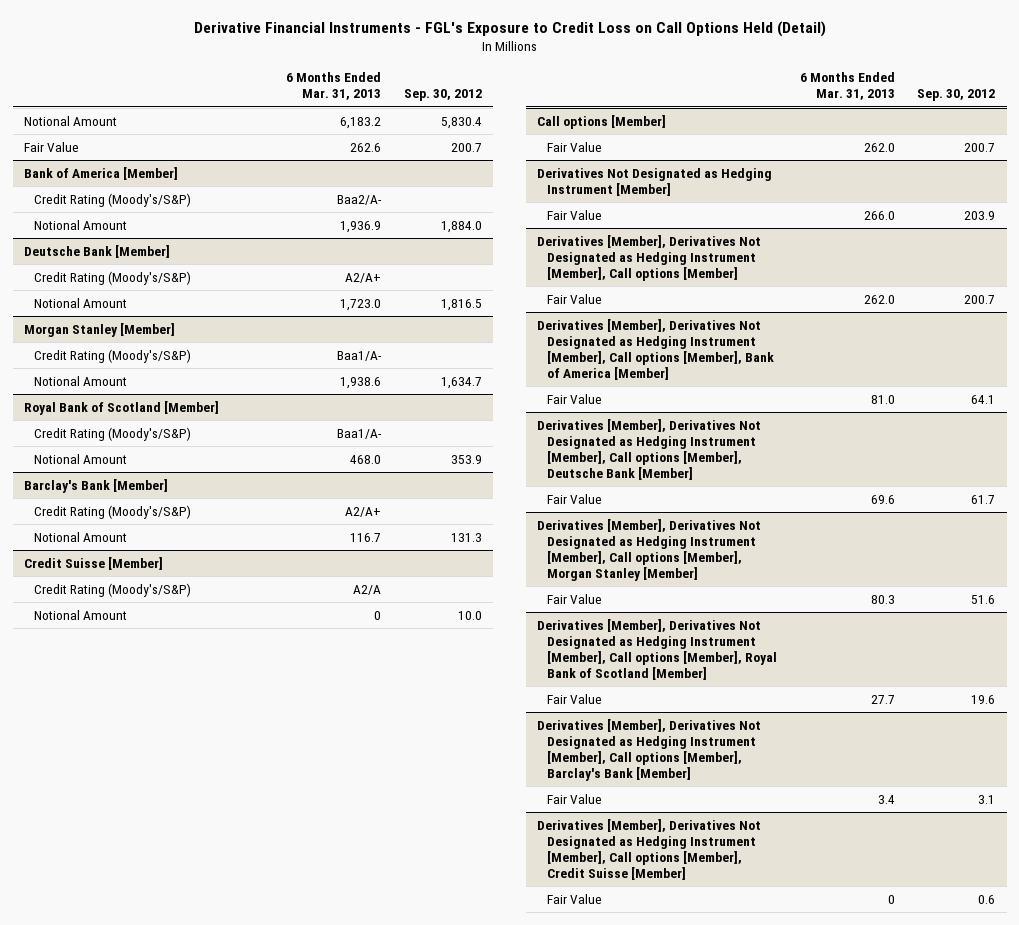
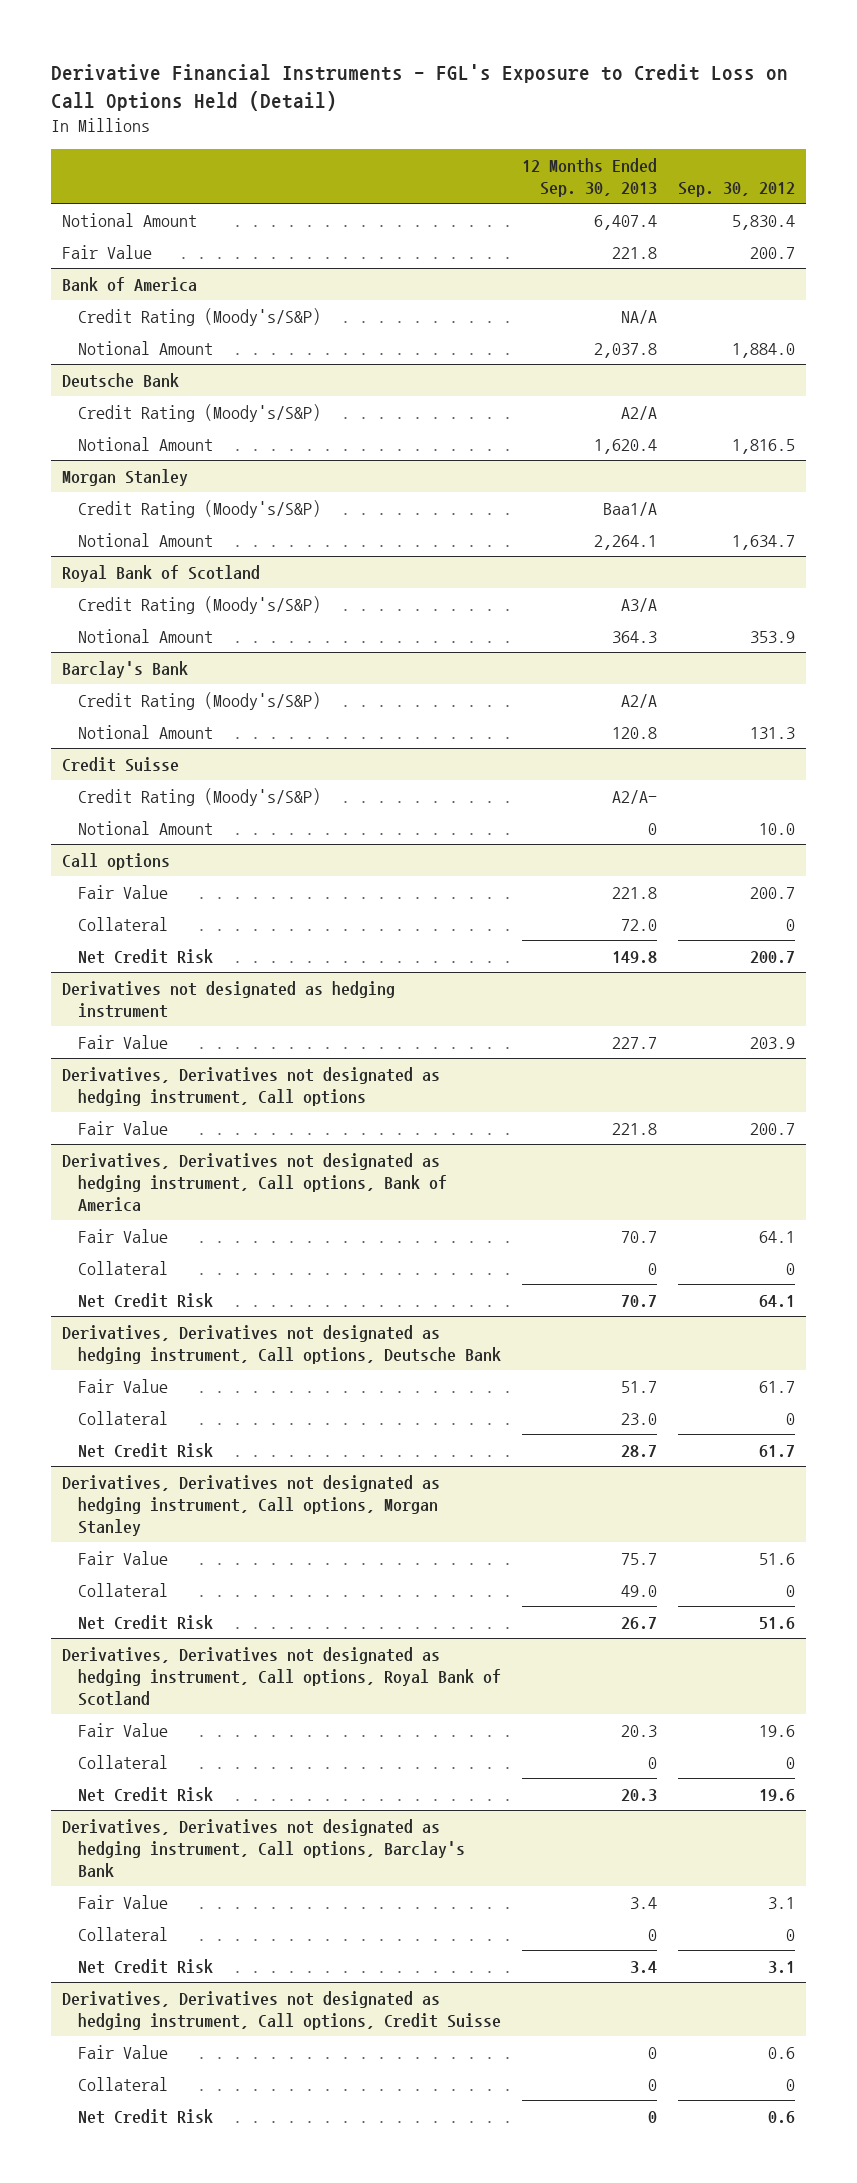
- | 6 Months Ended Mar. 31, 2013 | Sep. 30, 2012
+ | 12 Months Ended Sep. 30, 2013 | Sep. 30, 2012
- Bank of America [Member]
+ Bank of America
- Deutsche Bank [Member]
+ Deutsche Bank
- Morgan Stanley [Member]
+ Morgan Stanley
- Royal Bank of Scotland [Member]
+ Royal Bank of Scotland
- Barclay's Bank [Member]
+ Barclay's Bank
- Credit Suisse [Member]
+ Credit Suisse
- Call options [Member]
+ Call options
- Derivatives Not Designated as Hedging Instrument [Member]
+ Collateral | 72.0 | 0
+ Net Credit Risk | 149.8 | 200.7
+ Derivatives not designated as hedging instrument
- Derivatives [Member], Derivatives Not Designated as Hedging Instrument [Member], Call options [Member]
+ Derivatives, Derivatives not designated as hedging instrument, Call options
- Derivatives [Member], Derivatives Not Designated as Hedging Instrument [Member], Call options [Member], Bank of America [Member]
+ Derivatives, Derivatives not designated as hedging instrument, Call options, Bank of America
- Derivatives [Member], Derivatives Not Designated as Hedging Instrument [Member], Call options [Member], Deutsche Bank [Member]
+ Collateral | 0 | 0
+ Net Credit Risk | 70.7 | 64.1
+ Derivatives, Derivatives not designated as hedging instrument, Call options, Deutsche Bank
- Derivatives [Member], Derivatives Not Designated as Hedging Instrument [Member], Call options [Member], Morgan Stanley [Member]
+ Collateral | 23.0 | 0
+ Net Credit Risk | 28.7 | 61.7
+ Derivatives, Derivatives not designated as hedging instrument, Call options, Morgan Stanley
- Derivatives [Member], Derivatives Not Designated as Hedging Instrument [Member], Call options [Member], Royal Bank of Scotland [Member]
+ Collateral | 49.0 | 0
+ Net Credit Risk | 26.7 | 51.6
+ Derivatives, Derivatives not designated as hedging instrument, Call options, Royal Bank of Scotland
- Derivatives [Member], Derivatives Not Designated as Hedging Instrument [Member], Call options [Member], Barclay's Bank [Member]
+ Collateral | 0 | 0
+ Net Credit Risk | 20.3 | 19.6
+ Derivatives, Derivatives not designated as hedging instrument, Call options, Barclay's Bank
- Derivatives [Member], Derivatives Not Designated as Hedging Instrument [Member], Call options [Member], Credit Suisse [Member]
+ Collateral | 0 | 0
+ Net Credit Risk | 3.4 | 3.1
+ Derivatives, Derivatives not designated as hedging instrument, Call options, Credit Suisse
+ Collateral | 0 | 0
+ Net Credit Risk | 0 | 0.6

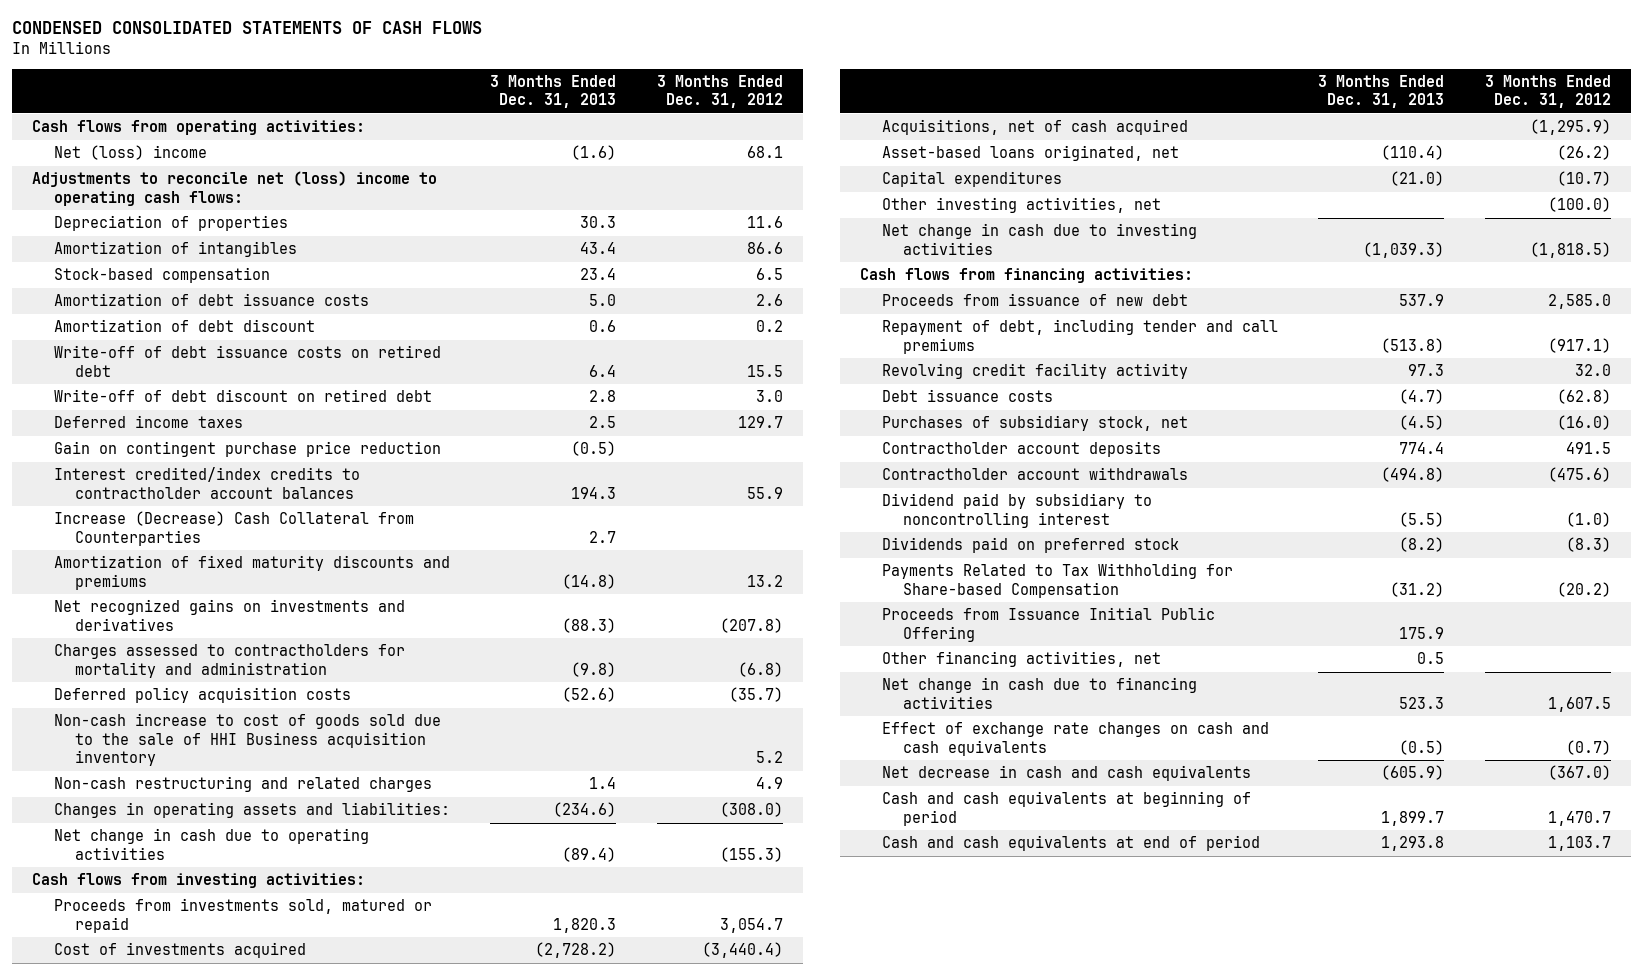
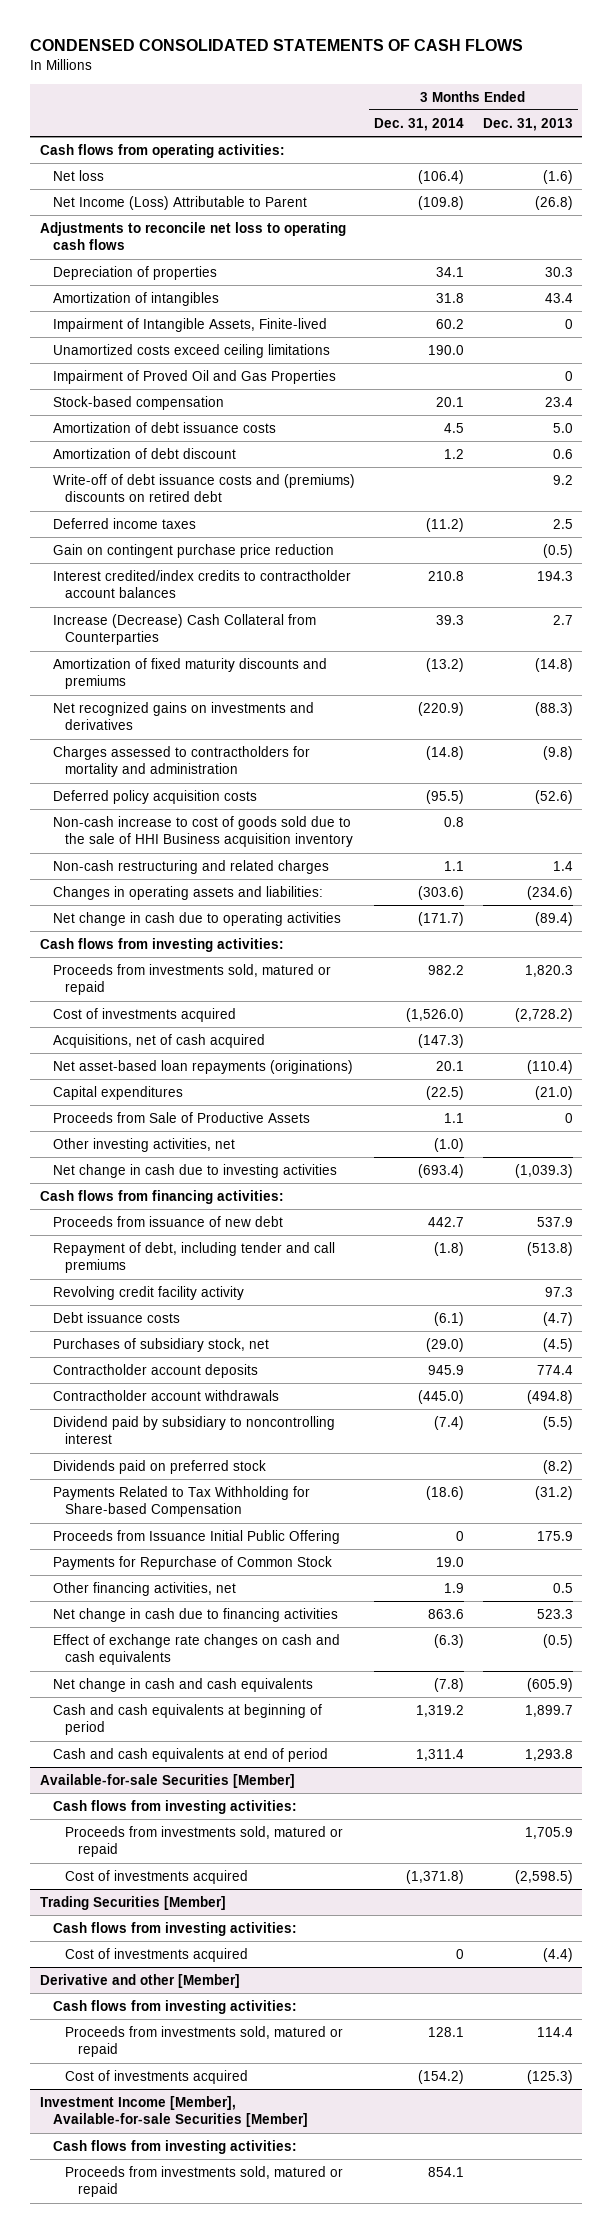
- | 3 Months Ended Dec. 31, 2013 | 3 Months Ended Dec. 31, 2012
+ | 3 Months Ended Dec. 31, 2014 | 3 Months Ended Dec. 31, 2013
- Net (loss) income | (1.6) | 68.1
- Adjustments to reconcile net (loss) income to operating cash flows:
+ Net loss | (106.4) | (1.6)
+ Net Income (Loss) Attributable to Parent | (109.8) | (26.8)
+ Adjustments to reconcile net loss to operating cash flows
+ Impairment of Intangible Assets, Finite-lived | 60.2 | 0
+ Unamortized costs exceed ceiling limitations | 190.0 |
+ Impairment of Proved Oil and Gas Properties | | 0
- Write-off of debt issuance costs on retired debt | 6.4 | 15.5
- Write-off of debt discount on retired debt | 2.8 | 3.0
+ Write-off of debt issuance costs and (premiums) discounts on retired debt | | 9.2
- Asset-based loans originated, net | (110.4) | (26.2)
+ Net asset-based loan repayments (originations) | 20.1 | (110.4)
+ Proceeds from Sale of Productive Assets | 1.1 | 0
+ Payments for Repurchase of Common Stock | 19.0 |
- Net decrease in cash and cash equivalents | (605.9) | (367.0)
+ Net change in cash and cash equivalents | (7.8) | (605.9)
+ Available-for-sale Securities [Member]
+ Cash flows from investing activities:
+ Proceeds from investments sold, matured or repaid | | 1,705.9
+ Cost of investments acquired | (1,371.8) | (2,598.5)
+ Trading Securities [Member]
+ Cash flows from investing activities:
+ Cost of investments acquired | 0 | (4.4)
+ Derivative and other [Member]
+ Cash flows from investing activities:
+ Proceeds from investments sold, matured or repaid | 128.1 | 114.4
+ Cost of investments acquired | (154.2) | (125.3)
+ Investment Income [Member], Available-for-sale Securities [Member]
+ Cash flows from investing activities:
+ Proceeds from investments sold, matured or repaid | 854.1 |

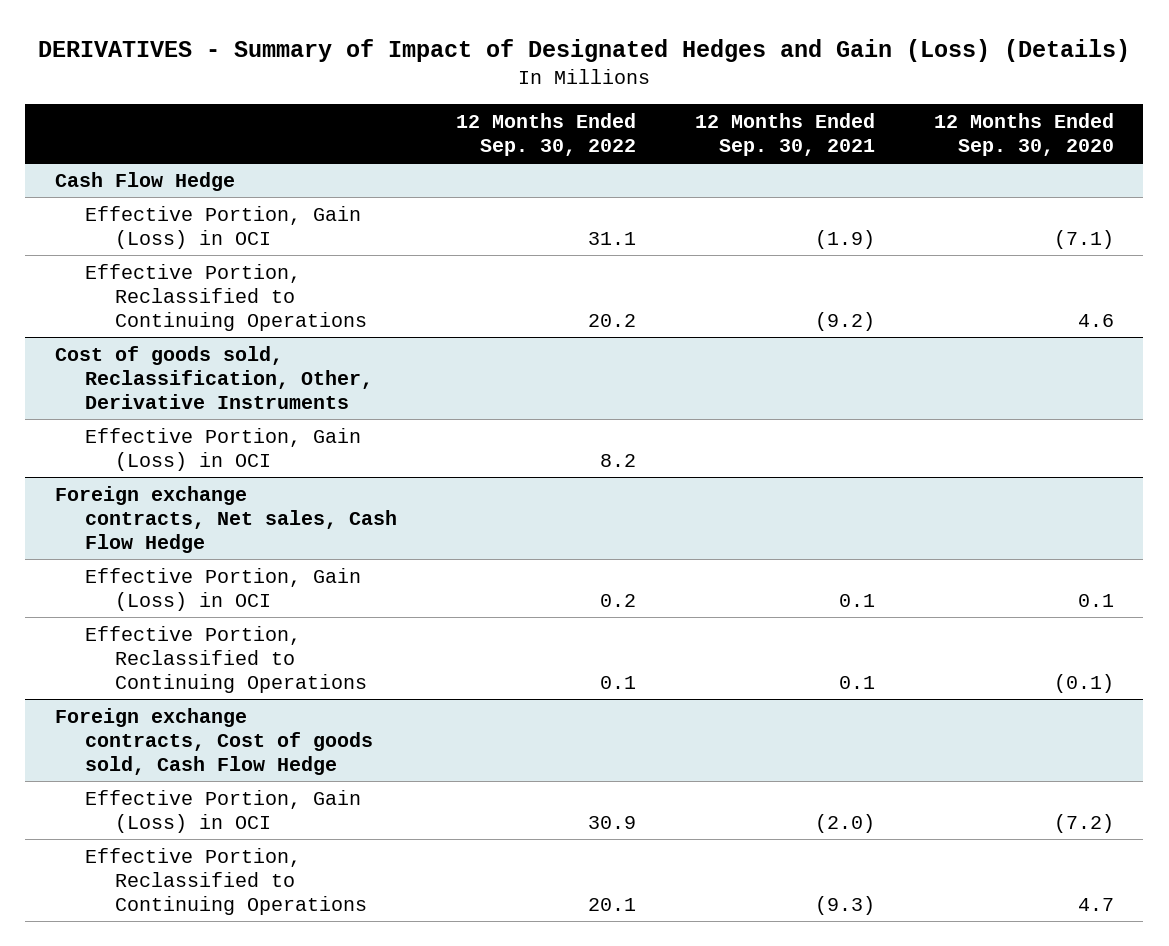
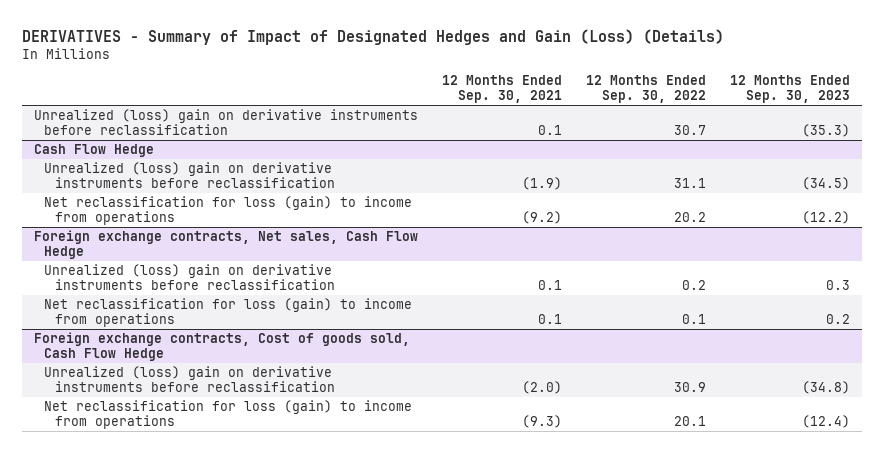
- | 12 Months Ended Sep. 30, 2022 | 12 Months Ended Sep. 30, 2021 | 12 Months Ended Sep. 30, 2020
+ | 12 Months Ended Sep. 30, 2021 | 12 Months Ended Sep. 30, 2022 | 12 Months Ended Sep. 30, 2023
+ Unrealized (loss) gain on derivative instruments before reclassification | 0.1 | 30.7 | (35.3)
@ Cash Flow Hedge
- Effective Portion, Gain (Loss) in OCI | 31.1 | (1.9) | (7.1)
- Effective Portion, Reclassified to Continuing Operations | 20.2 | (9.2) | 4.6
- Cost of goods sold, Reclassification, Other, Derivative Instruments
- Effective Portion, Gain (Loss) in OCI | 8.2 | |
@ Cash Flow Hedge
+ Unrealized (loss) gain on derivative instruments before reclassification | (1.9) | 31.1 | (34.5)
+ Net reclassification for loss (gain) to income from operations | (9.2) | 20.2 | (12.2)
@ Foreign exchange contracts, Net sales, Cash Flow Hedge
- Effective Portion, Gain (Loss) in OCI | 0.2 | 0.1 | 0.1
- Effective Portion, Reclassified to Continuing Operations | 0.1 | 0.1 | (0.1)
+ Unrealized (loss) gain on derivative instruments before reclassification | 0.1 | 0.2 | 0.3
+ Net reclassification for loss (gain) to income from operations | 0.1 | 0.1 | 0.2
@ Foreign exchange contracts, Cost of goods sold, Cash Flow Hedge
- Effective Portion, Gain (Loss) in OCI | 30.9 | (2.0) | (7.2)
- Effective Portion, Reclassified to Continuing Operations | 20.1 | (9.3) | 4.7
+ Unrealized (loss) gain on derivative instruments before reclassification | (2.0) | 30.9 | (34.8)
+ Net reclassification for loss (gain) to income from operations | (9.3) | 20.1 | (12.4)

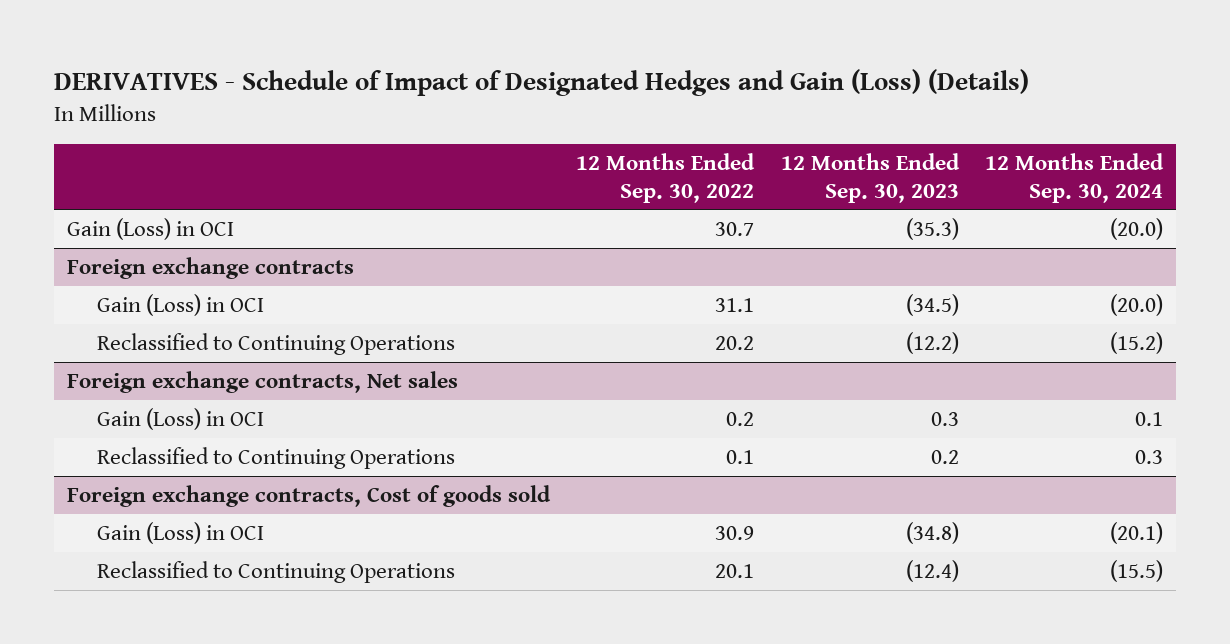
- DERIVATIVES - Summary of Impact of Designated Hedges and Gain (Loss) (Details)
+ DERIVATIVES - Schedule of Impact of Designated Hedges and Gain (Loss) (Details)
- | 12 Months Ended Sep. 30, 2021 | 12 Months Ended Sep. 30, 2022 | 12 Months Ended Sep. 30, 2023
+ | 12 Months Ended Sep. 30, 2022 | 12 Months Ended Sep. 30, 2023 | 12 Months Ended Sep. 30, 2024
- Unrealized (loss) gain on derivative instruments before reclassification | 0.1 | 30.7 | (35.3)
- Cash Flow Hedge
- Unrealized (loss) gain on derivative instruments before reclassification | (1.9) | 31.1 | (34.5)
- Net reclassification for loss (gain) to income from operations | (9.2) | 20.2 | (12.2)
- Foreign exchange contracts, Net sales, Cash Flow Hedge
- Unrealized (loss) gain on derivative instruments before reclassification | 0.1 | 0.2 | 0.3
- Net reclassification for loss (gain) to income from operations | 0.1 | 0.1 | 0.2
- Foreign exchange contracts, Cost of goods sold, Cash Flow Hedge
- Unrealized (loss) gain on derivative instruments before reclassification | (2.0) | 30.9 | (34.8)
- Net reclassification for loss (gain) to income from operations | (9.3) | 20.1 | (12.4)
+ Gain (Loss) in OCI | 30.7 | (35.3) | (20.0)
+ Foreign exchange contracts
+ Gain (Loss) in OCI | 31.1 | (34.5) | (20.0)
+ Reclassified to Continuing Operations | 20.2 | (12.2) | (15.2)
+ Foreign exchange contracts, Net sales
+ Gain (Loss) in OCI | 0.2 | 0.3 | 0.1
+ Reclassified to Continuing Operations | 0.1 | 0.2 | 0.3
+ Foreign exchange contracts, Cost of goods sold
+ Gain (Loss) in OCI | 30.9 | (34.8) | (20.1)
+ Reclassified to Continuing Operations | 20.1 | (12.4) | (15.5)

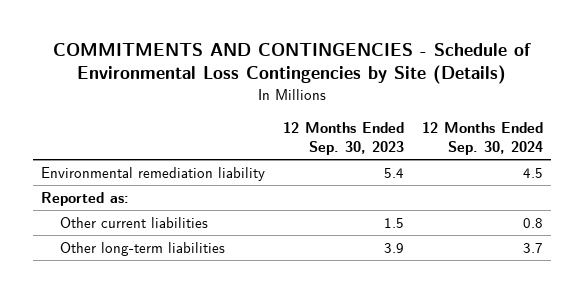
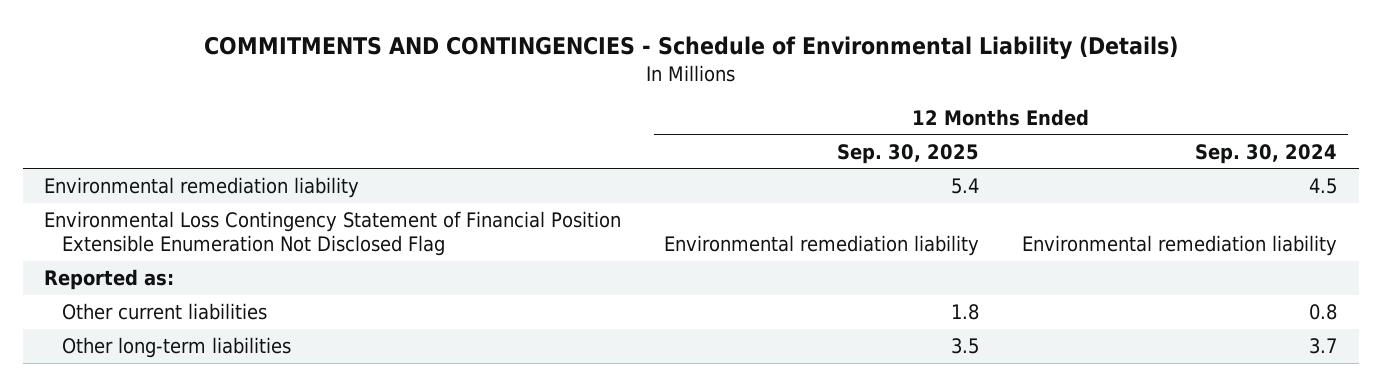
- COMMITMENTS AND CONTINGENCIES - Schedule of Environmental Loss Contingencies by Site (Details)
+ COMMITMENTS AND CONTINGENCIES - Schedule of Environmental Liability (Details)
- | 12 Months Ended Sep. 30, 2023 | 12 Months Ended Sep. 30, 2024
+ | 12 Months Ended Sep. 30, 2025 | 12 Months Ended Sep. 30, 2024
+ Environmental Loss Contingency Statement of Financial Position Extensible Enumeration Not Disclosed Flag | Environmental remediation liability | Environmental remediation liability

